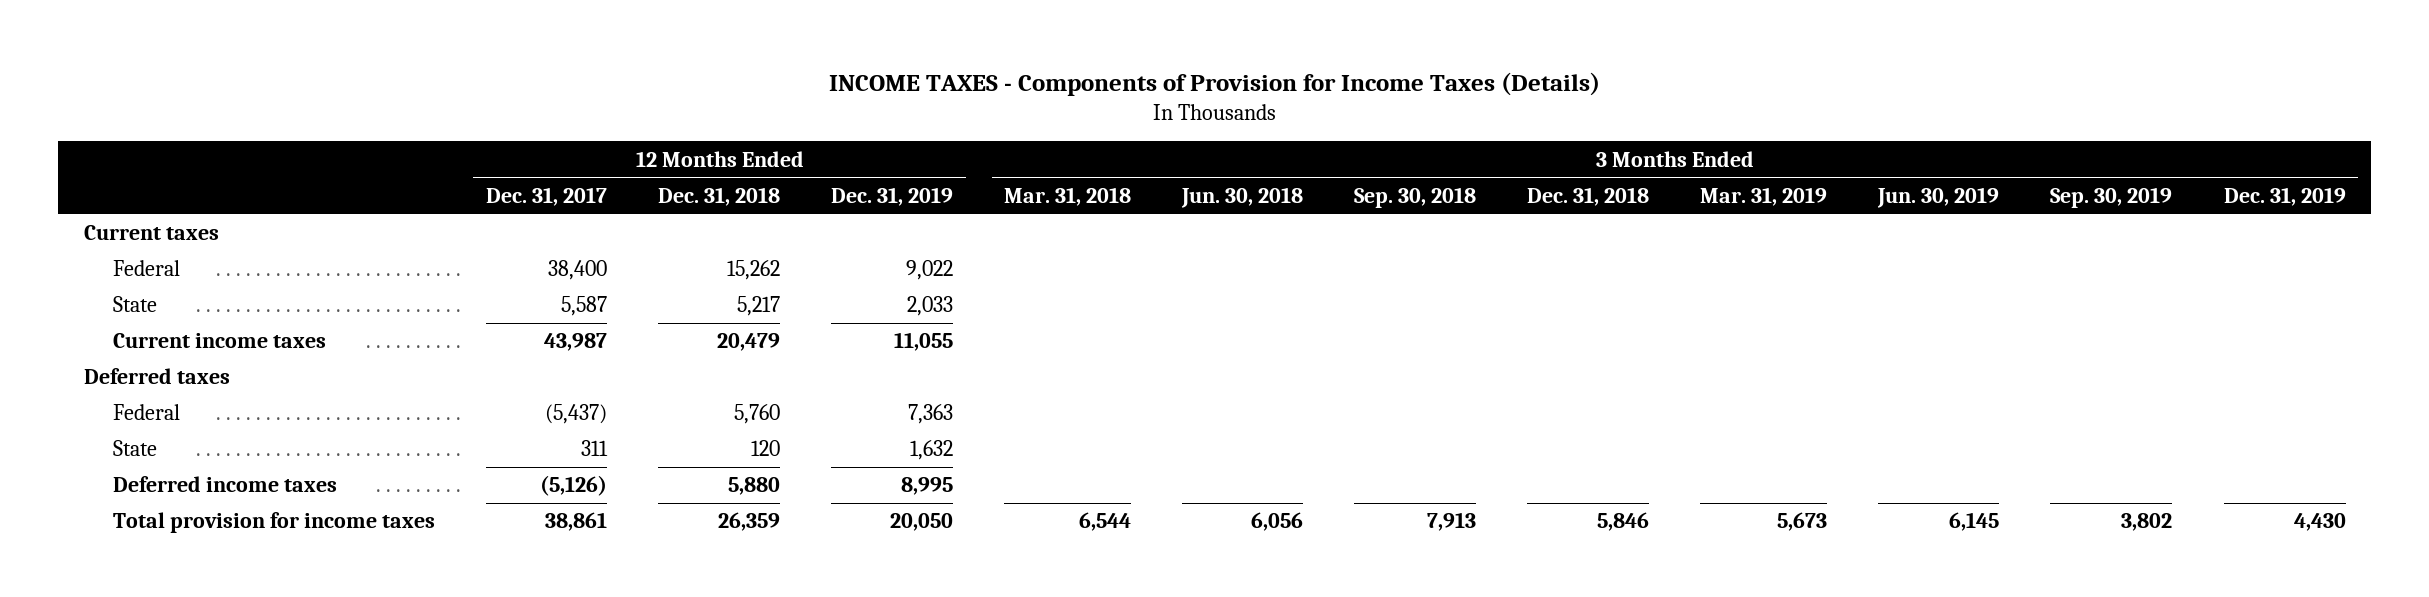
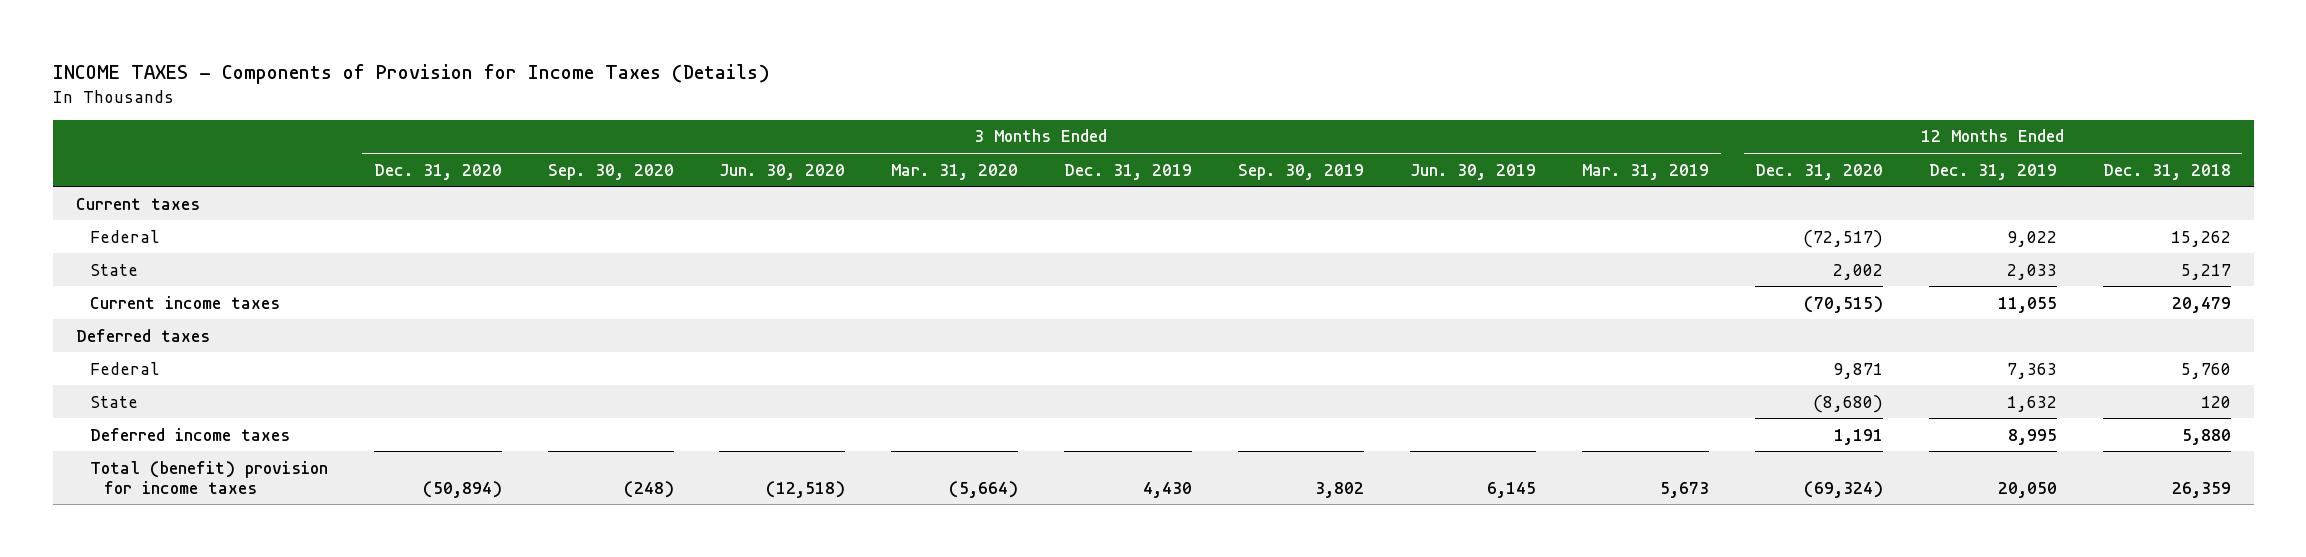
- | 12 Months Ended Dec. 31, 2017 | 12 Months Ended Dec. 31, 2018 | 12 Months Ended Dec. 31, 2019 | 3 Months Ended Mar. 31, 2018 | 3 Months Ended Jun. 30, 2018 | 3 Months Ended Sep. 30, 2018 | 3 Months Ended Dec. 31, 2018 | 3 Months Ended Mar. 31, 2019 | 3 Months Ended Jun. 30, 2019 | 3 Months Ended Sep. 30, 2019 | 3 Months Ended Dec. 31, 2019
+ | 3 Months Ended Dec. 31, 2020 | 3 Months Ended Sep. 30, 2020 | 3 Months Ended Jun. 30, 2020 | 3 Months Ended Mar. 31, 2020 | 3 Months Ended Dec. 31, 2019 | 3 Months Ended Sep. 30, 2019 | 3 Months Ended Jun. 30, 2019 | 3 Months Ended Mar. 31, 2019 | 12 Months Ended Dec. 31, 2020 | 12 Months Ended Dec. 31, 2019 | 12 Months Ended Dec. 31, 2018
- Total provision for income taxes | 38,861 | 26,359 | 20,050 | 6,544 | 6,056 | 7,913 | 5,846 | 5,673 | 6,145 | 3,802 | 4,430
+ Total (benefit) provision for income taxes | (50,894) | (248) | (12,518) | (5,664) | 4,430 | 3,802 | 6,145 | 5,673 | (69,324) | 20,050 | 26,359

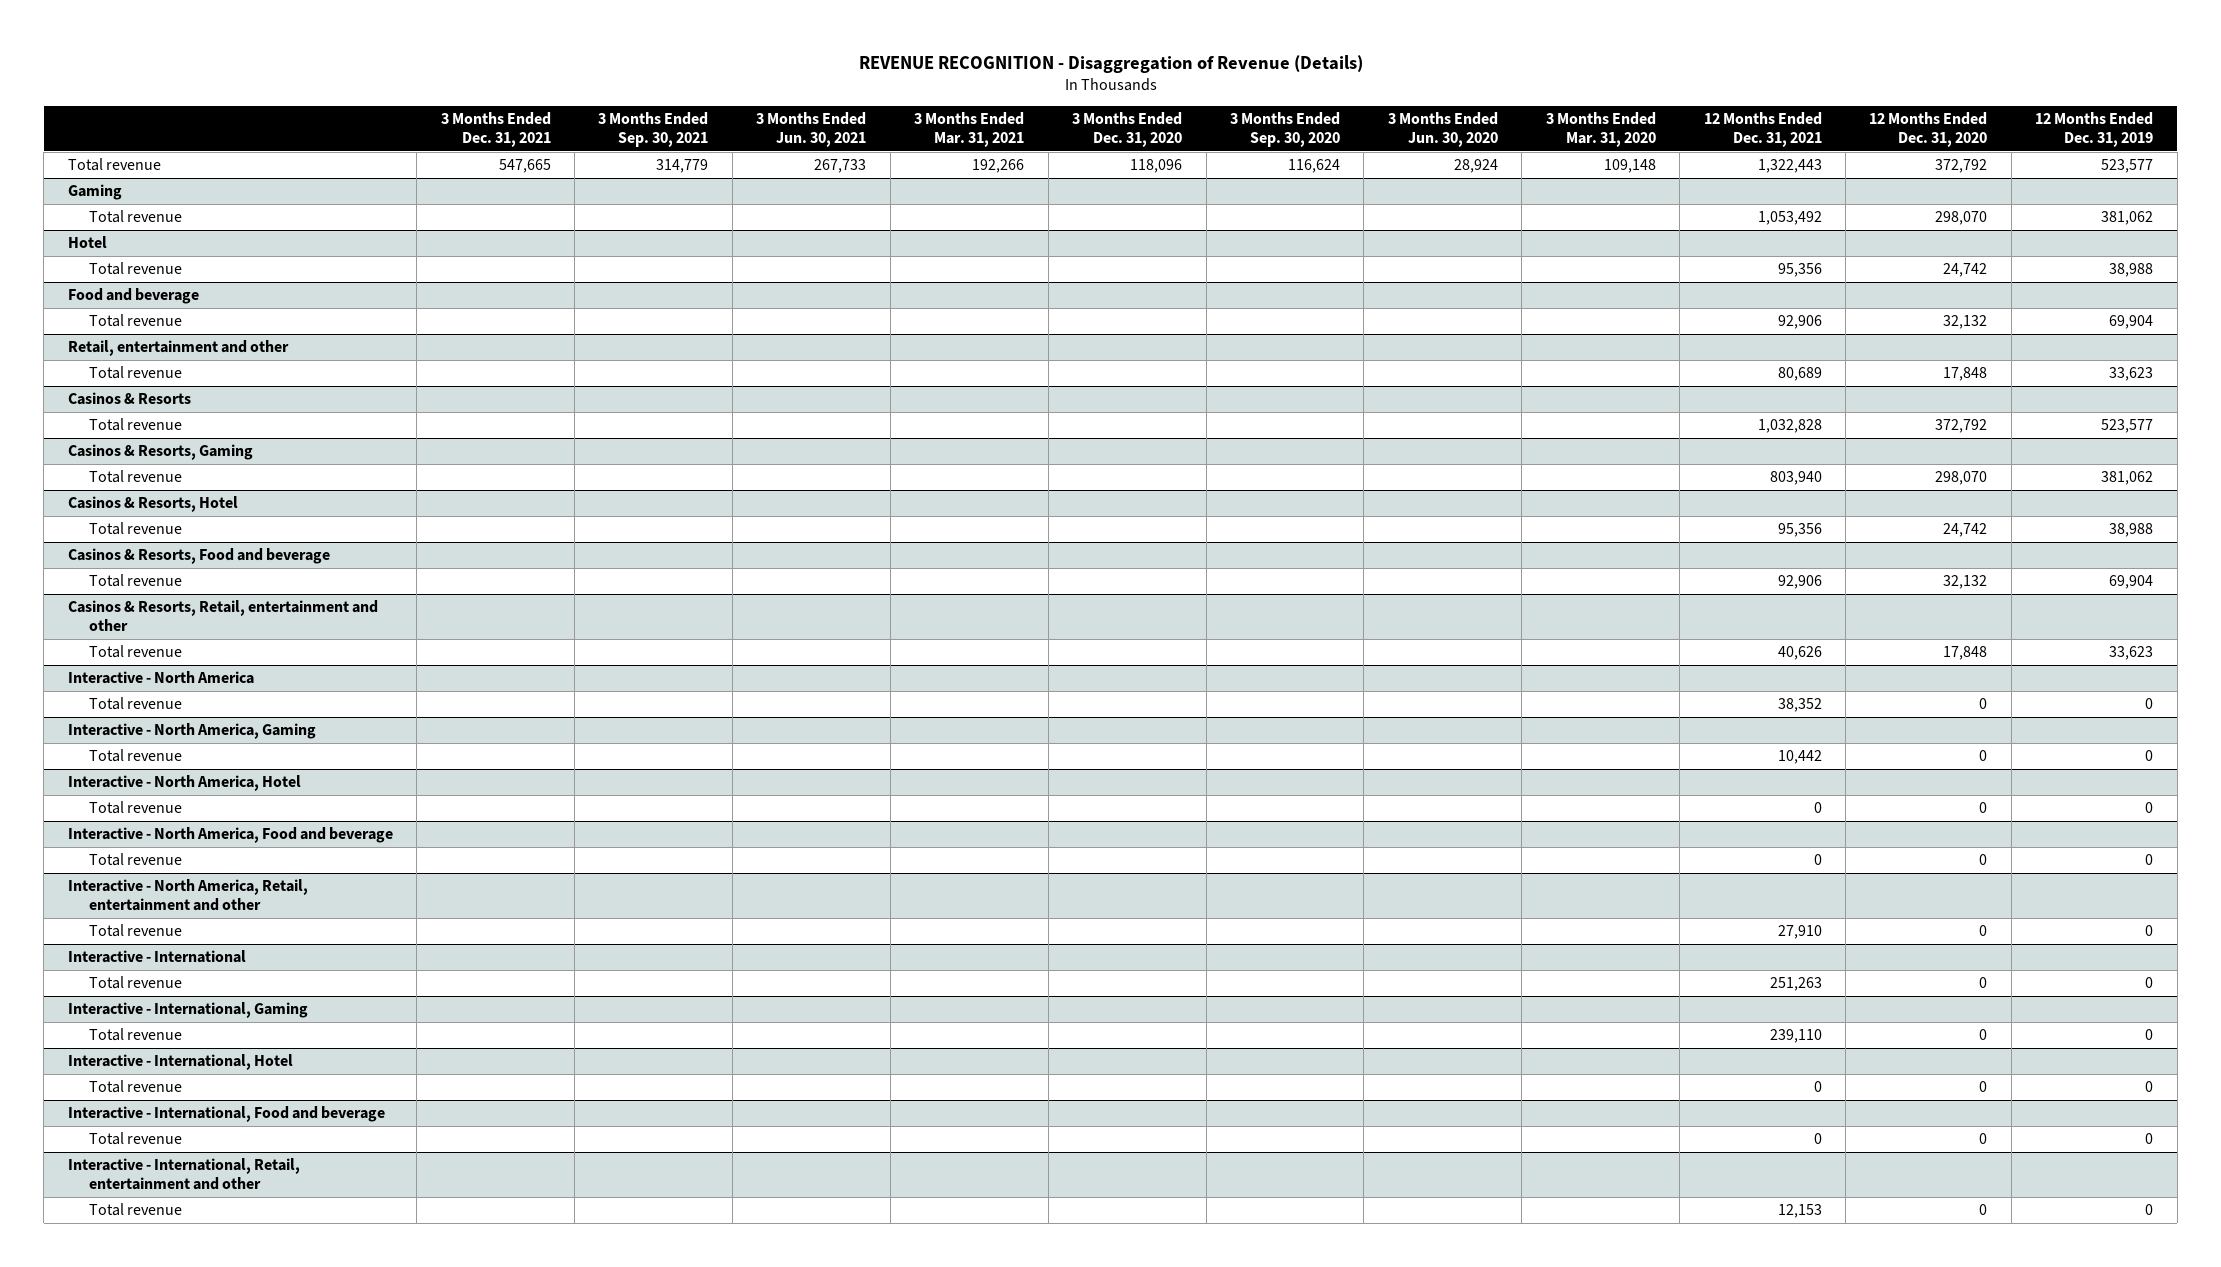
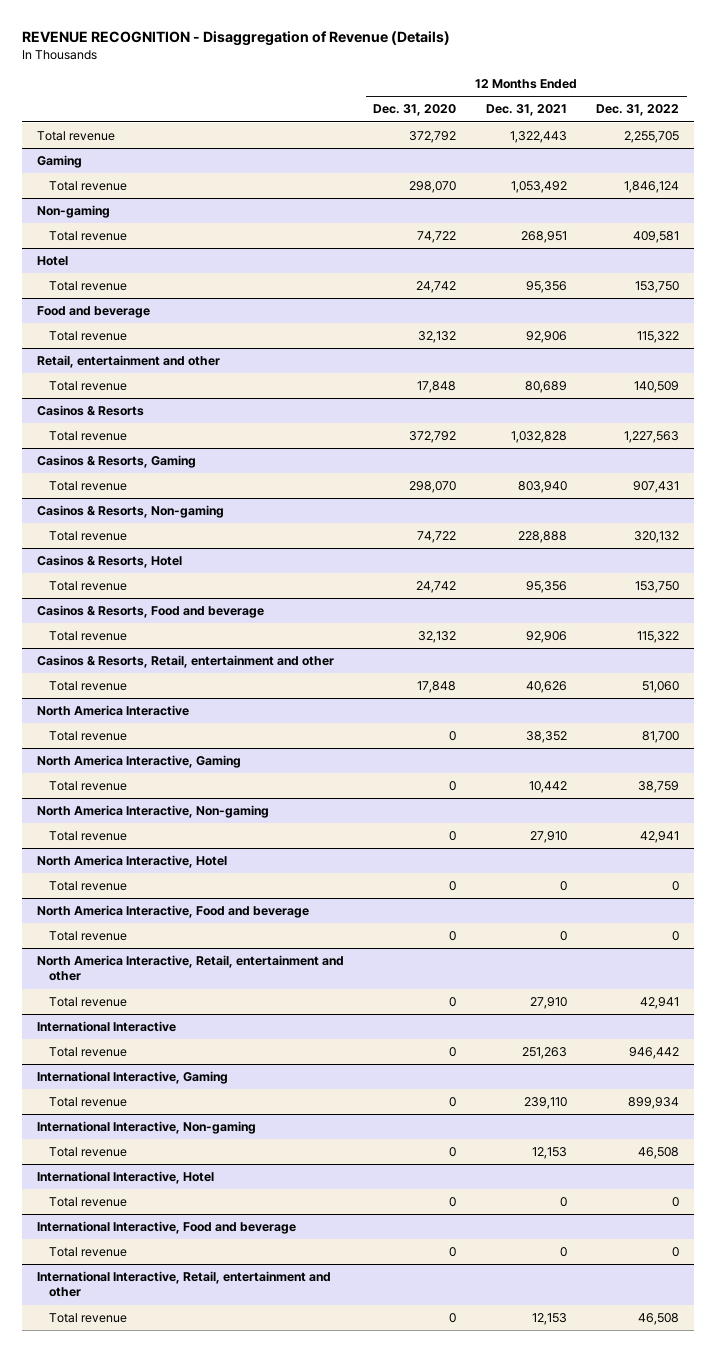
- | 3 Months Ended Dec. 31, 2021 | 3 Months Ended Sep. 30, 2021 | 3 Months Ended Jun. 30, 2021 | 3 Months Ended Mar. 31, 2021 | 3 Months Ended Dec. 31, 2020 | 3 Months Ended Sep. 30, 2020 | 3 Months Ended Jun. 30, 2020 | 3 Months Ended Mar. 31, 2020 | 12 Months Ended Dec. 31, 2021 | 12 Months Ended Dec. 31, 2020 | 12 Months Ended Dec. 31, 2019
+ | 12 Months Ended Dec. 31, 2020 | 12 Months Ended Dec. 31, 2021 | 12 Months Ended Dec. 31, 2022
+ Non-gaming
+ Total revenue | 74,722 | 268,951 | 409,581
+ Casinos & Resorts, Non-gaming
+ Total revenue | 74,722 | 228,888 | 320,132
- Interactive - North America
+ North America Interactive
- Interactive - North America, Gaming
+ North America Interactive, Gaming
- Interactive - North America, Hotel
+ North America Interactive, Non-gaming
+ Total revenue | 0 | 27,910 | 42,941
+ North America Interactive, Hotel
- Interactive - North America, Food and beverage
+ North America Interactive, Food and beverage
- Interactive - North America, Retail, entertainment and other
+ North America Interactive, Retail, entertainment and other
- Interactive - International
+ International Interactive
- Interactive - International, Gaming
+ International Interactive, Gaming
- Interactive - International, Hotel
+ International Interactive, Non-gaming
+ Total revenue | 0 | 12,153 | 46,508
+ International Interactive, Hotel
- Interactive - International, Food and beverage
+ International Interactive, Food and beverage
- Interactive - International, Retail, entertainment and other
+ International Interactive, Retail, entertainment and other

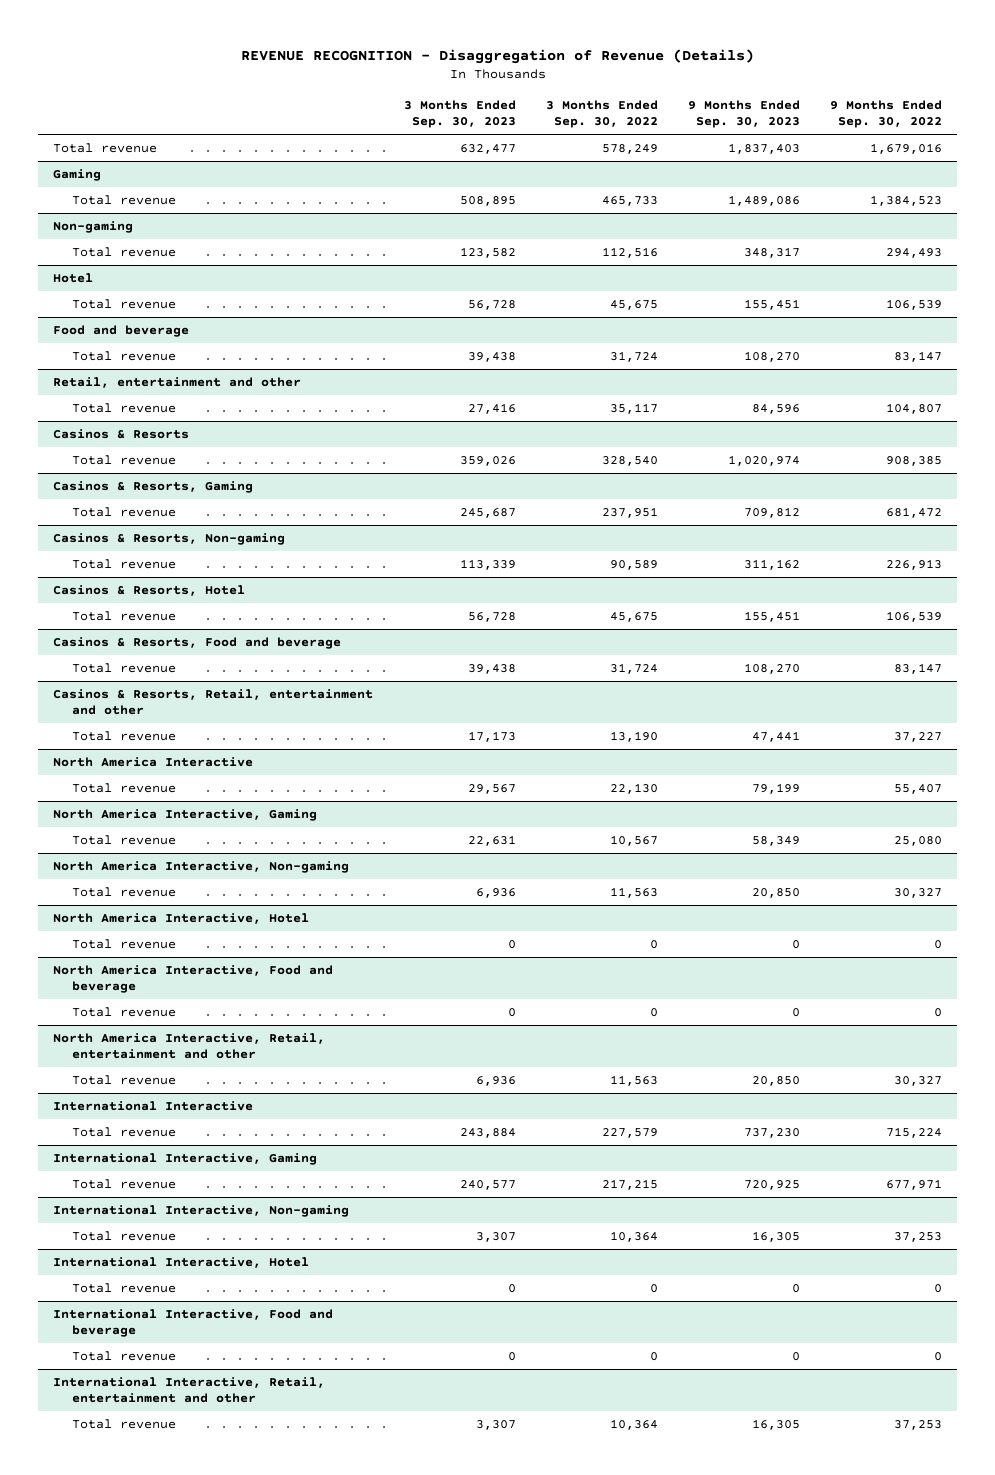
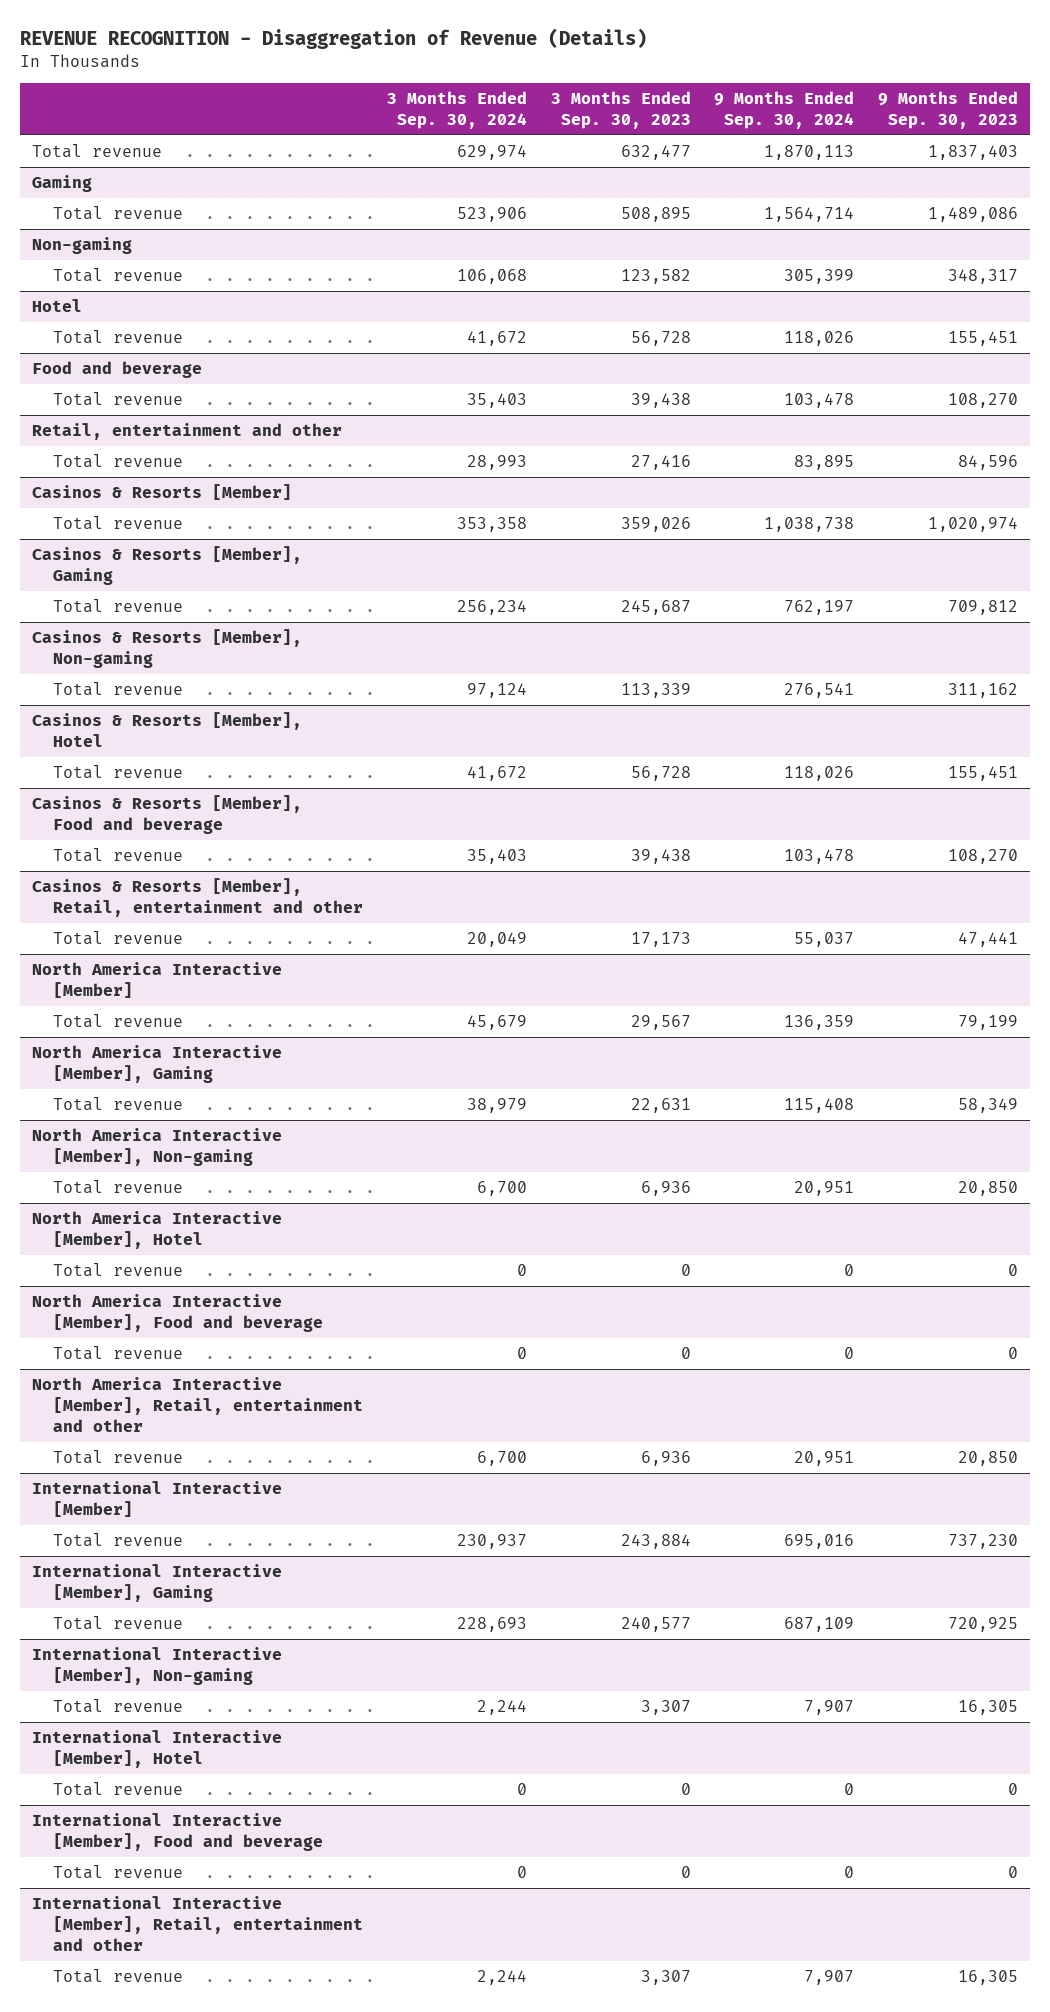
- | 3 Months Ended Sep. 30, 2023 | 3 Months Ended Sep. 30, 2022 | 9 Months Ended Sep. 30, 2023 | 9 Months Ended Sep. 30, 2022
+ | 3 Months Ended Sep. 30, 2024 | 3 Months Ended Sep. 30, 2023 | 9 Months Ended Sep. 30, 2024 | 9 Months Ended Sep. 30, 2023
- Casinos & Resorts
+ Casinos & Resorts [Member]
- Casinos & Resorts, Gaming
+ Casinos & Resorts [Member], Gaming
- Casinos & Resorts, Non-gaming
+ Casinos & Resorts [Member], Non-gaming
- Casinos & Resorts, Hotel
+ Casinos & Resorts [Member], Hotel
- Casinos & Resorts, Food and beverage
+ Casinos & Resorts [Member], Food and beverage
- Casinos & Resorts, Retail, entertainment and other
+ Casinos & Resorts [Member], Retail, entertainment and other
- North America Interactive
+ North America Interactive [Member]
- North America Interactive, Gaming
+ North America Interactive [Member], Gaming
- North America Interactive, Non-gaming
+ North America Interactive [Member], Non-gaming
- North America Interactive, Hotel
+ North America Interactive [Member], Hotel
- North America Interactive, Food and beverage
+ North America Interactive [Member], Food and beverage
- North America Interactive, Retail, entertainment and other
+ North America Interactive [Member], Retail, entertainment and other
- International Interactive
+ International Interactive [Member]
- International Interactive, Gaming
+ International Interactive [Member], Gaming
- International Interactive, Non-gaming
+ International Interactive [Member], Non-gaming
- International Interactive, Hotel
+ International Interactive [Member], Hotel
- International Interactive, Food and beverage
+ International Interactive [Member], Food and beverage
- International Interactive, Retail, entertainment and other
+ International Interactive [Member], Retail, entertainment and other

